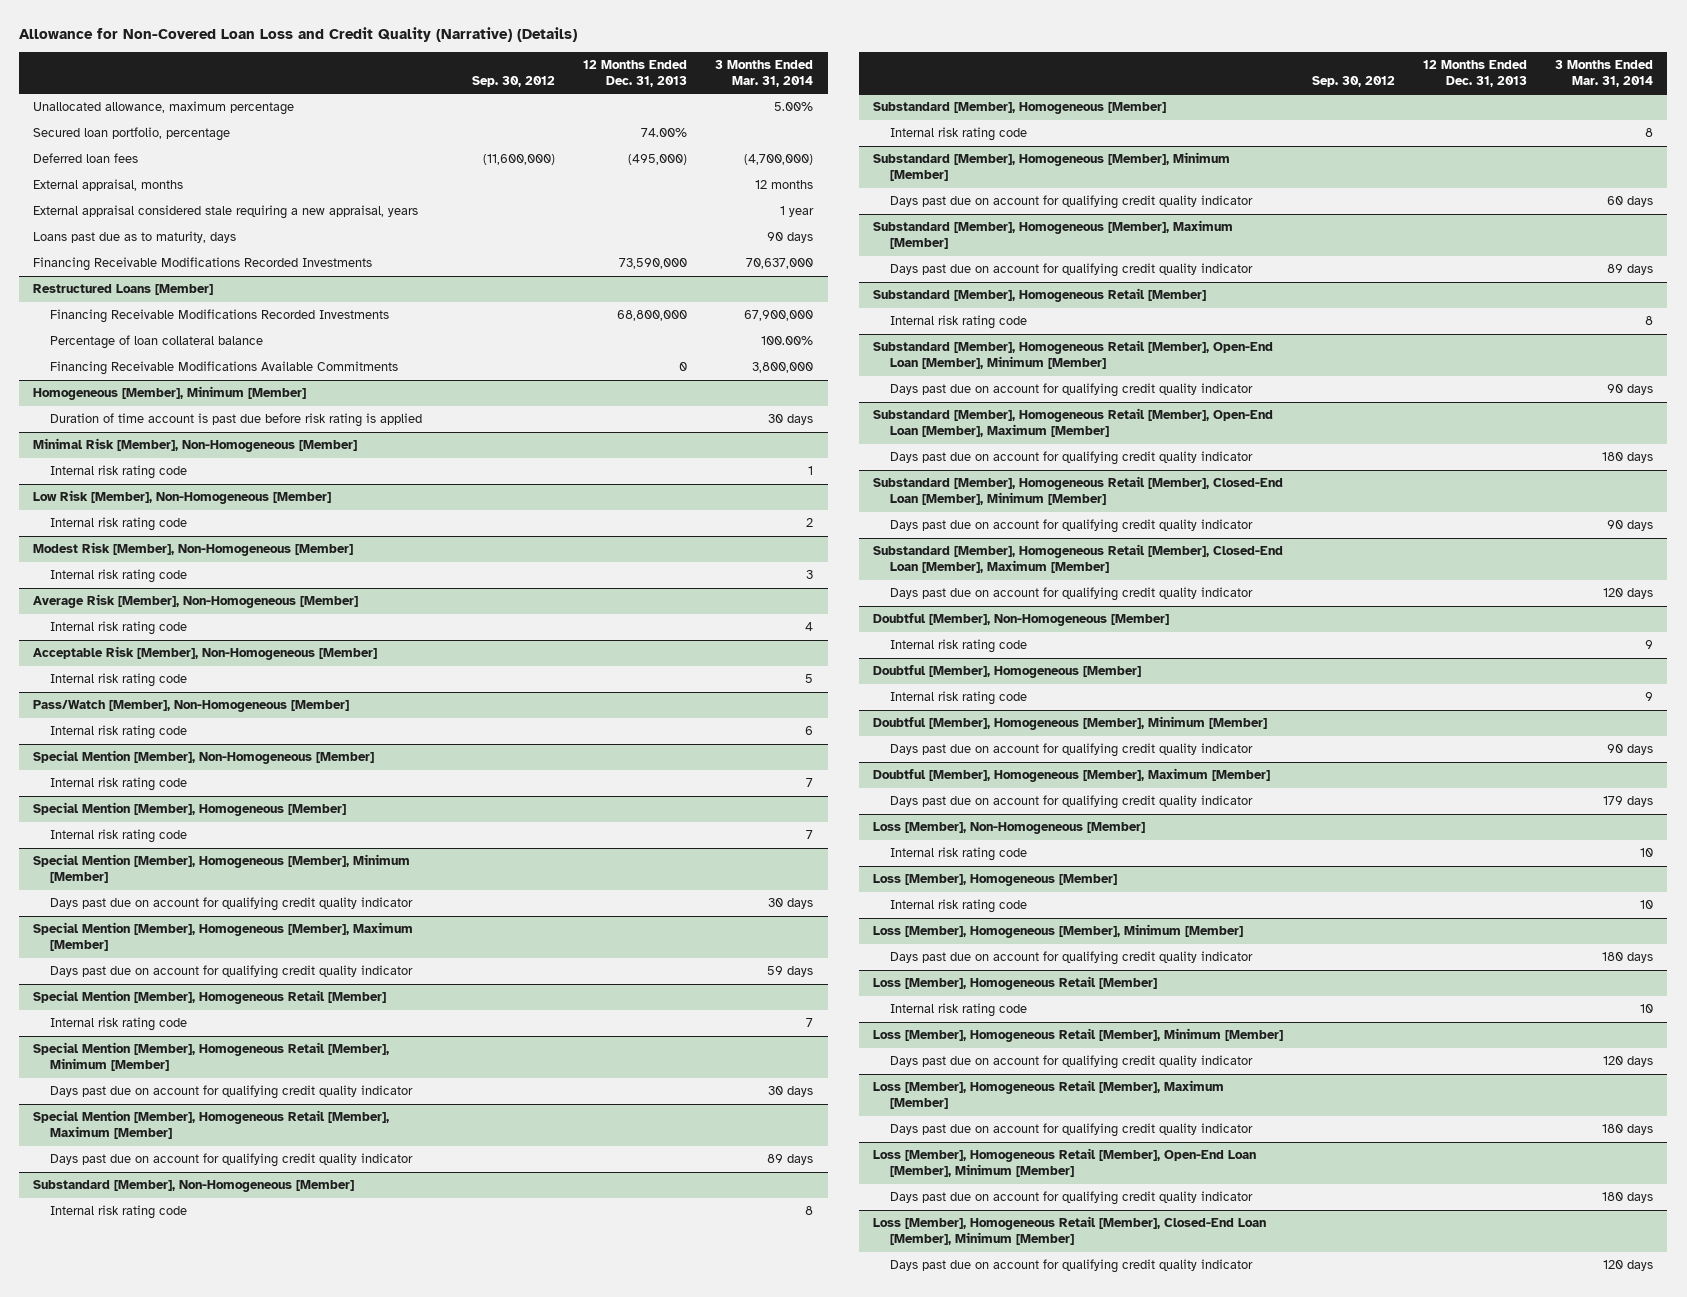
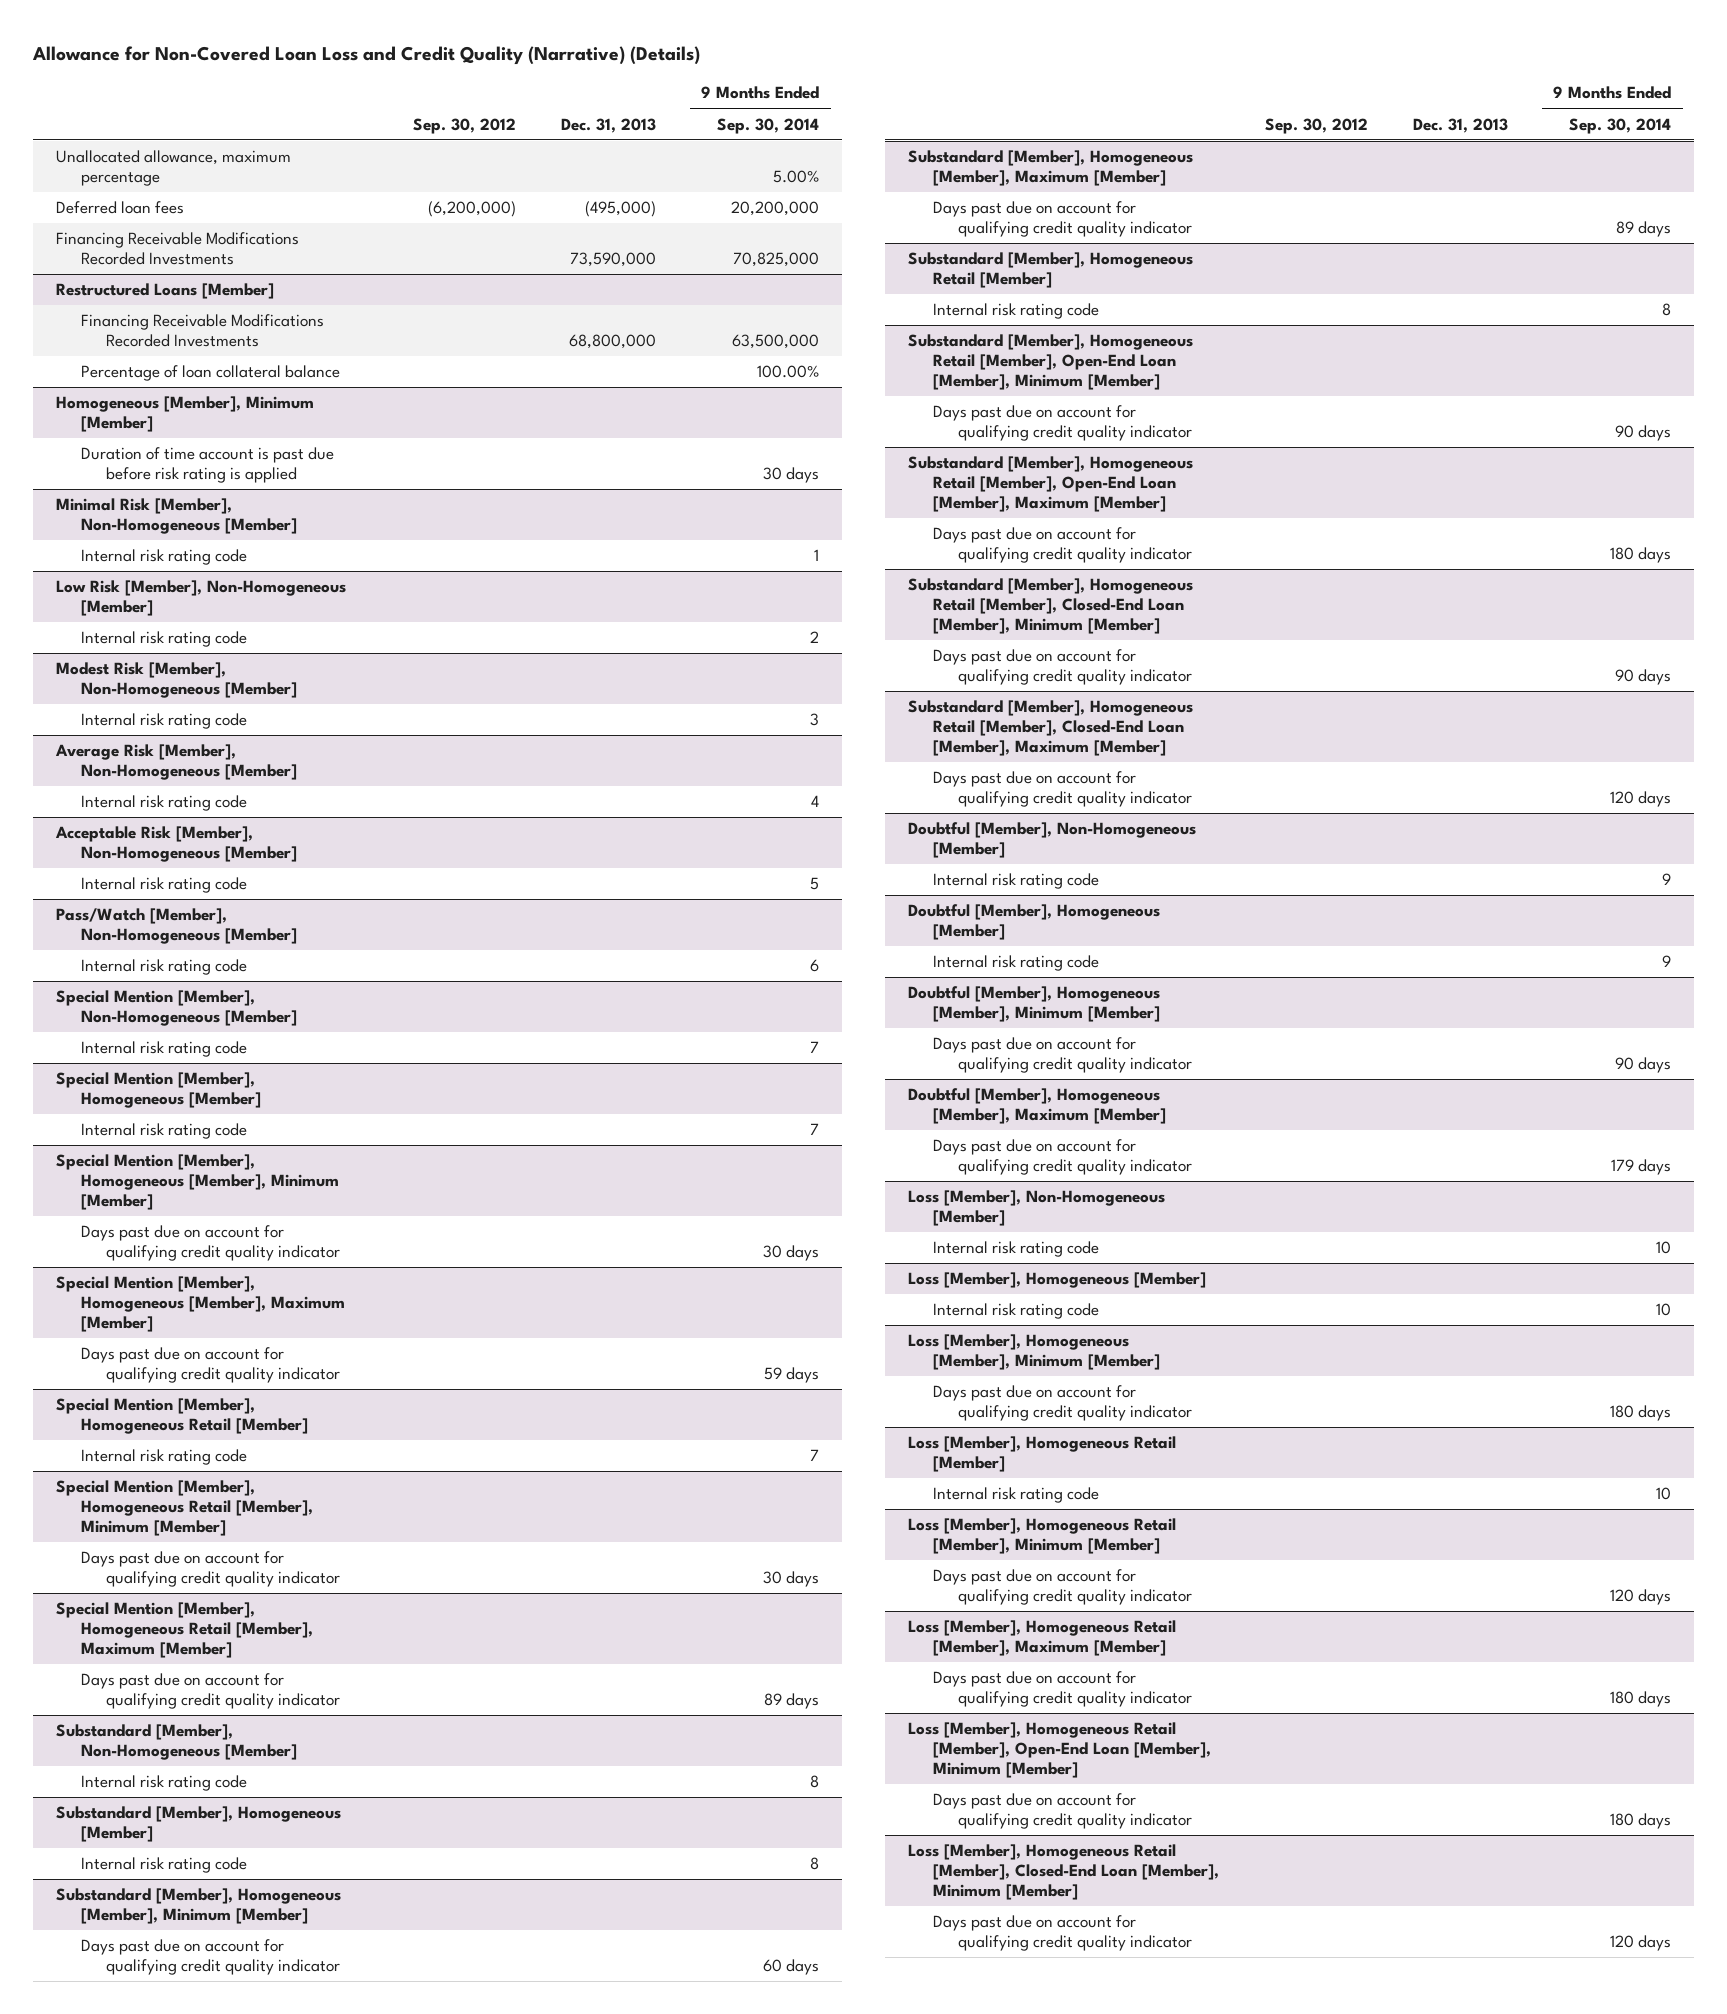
- | Sep. 30, 2012 | 12 Months Ended Dec. 31, 2013 | 3 Months Ended Mar. 31, 2014
+ | Sep. 30, 2012 | Dec. 31, 2013 | 9 Months Ended Sep. 30, 2014
- Secured loan portfolio, percentage | | 74.00% |
- Deferred loan fees | (11,600,000) | (495,000) | (4,700,000)
- External appraisal, months | | | 12 months
- External appraisal considered stale requiring a new appraisal, years | | | 1 year
- Loans past due as to maturity, days | | | 90 days
+ Deferred loan fees | (6,200,000) | (495,000) | 20,200,000
@ Restructured Loans [Member]
- Financing Receivable Modifications Available Commitments | | 0 | 3,800,000

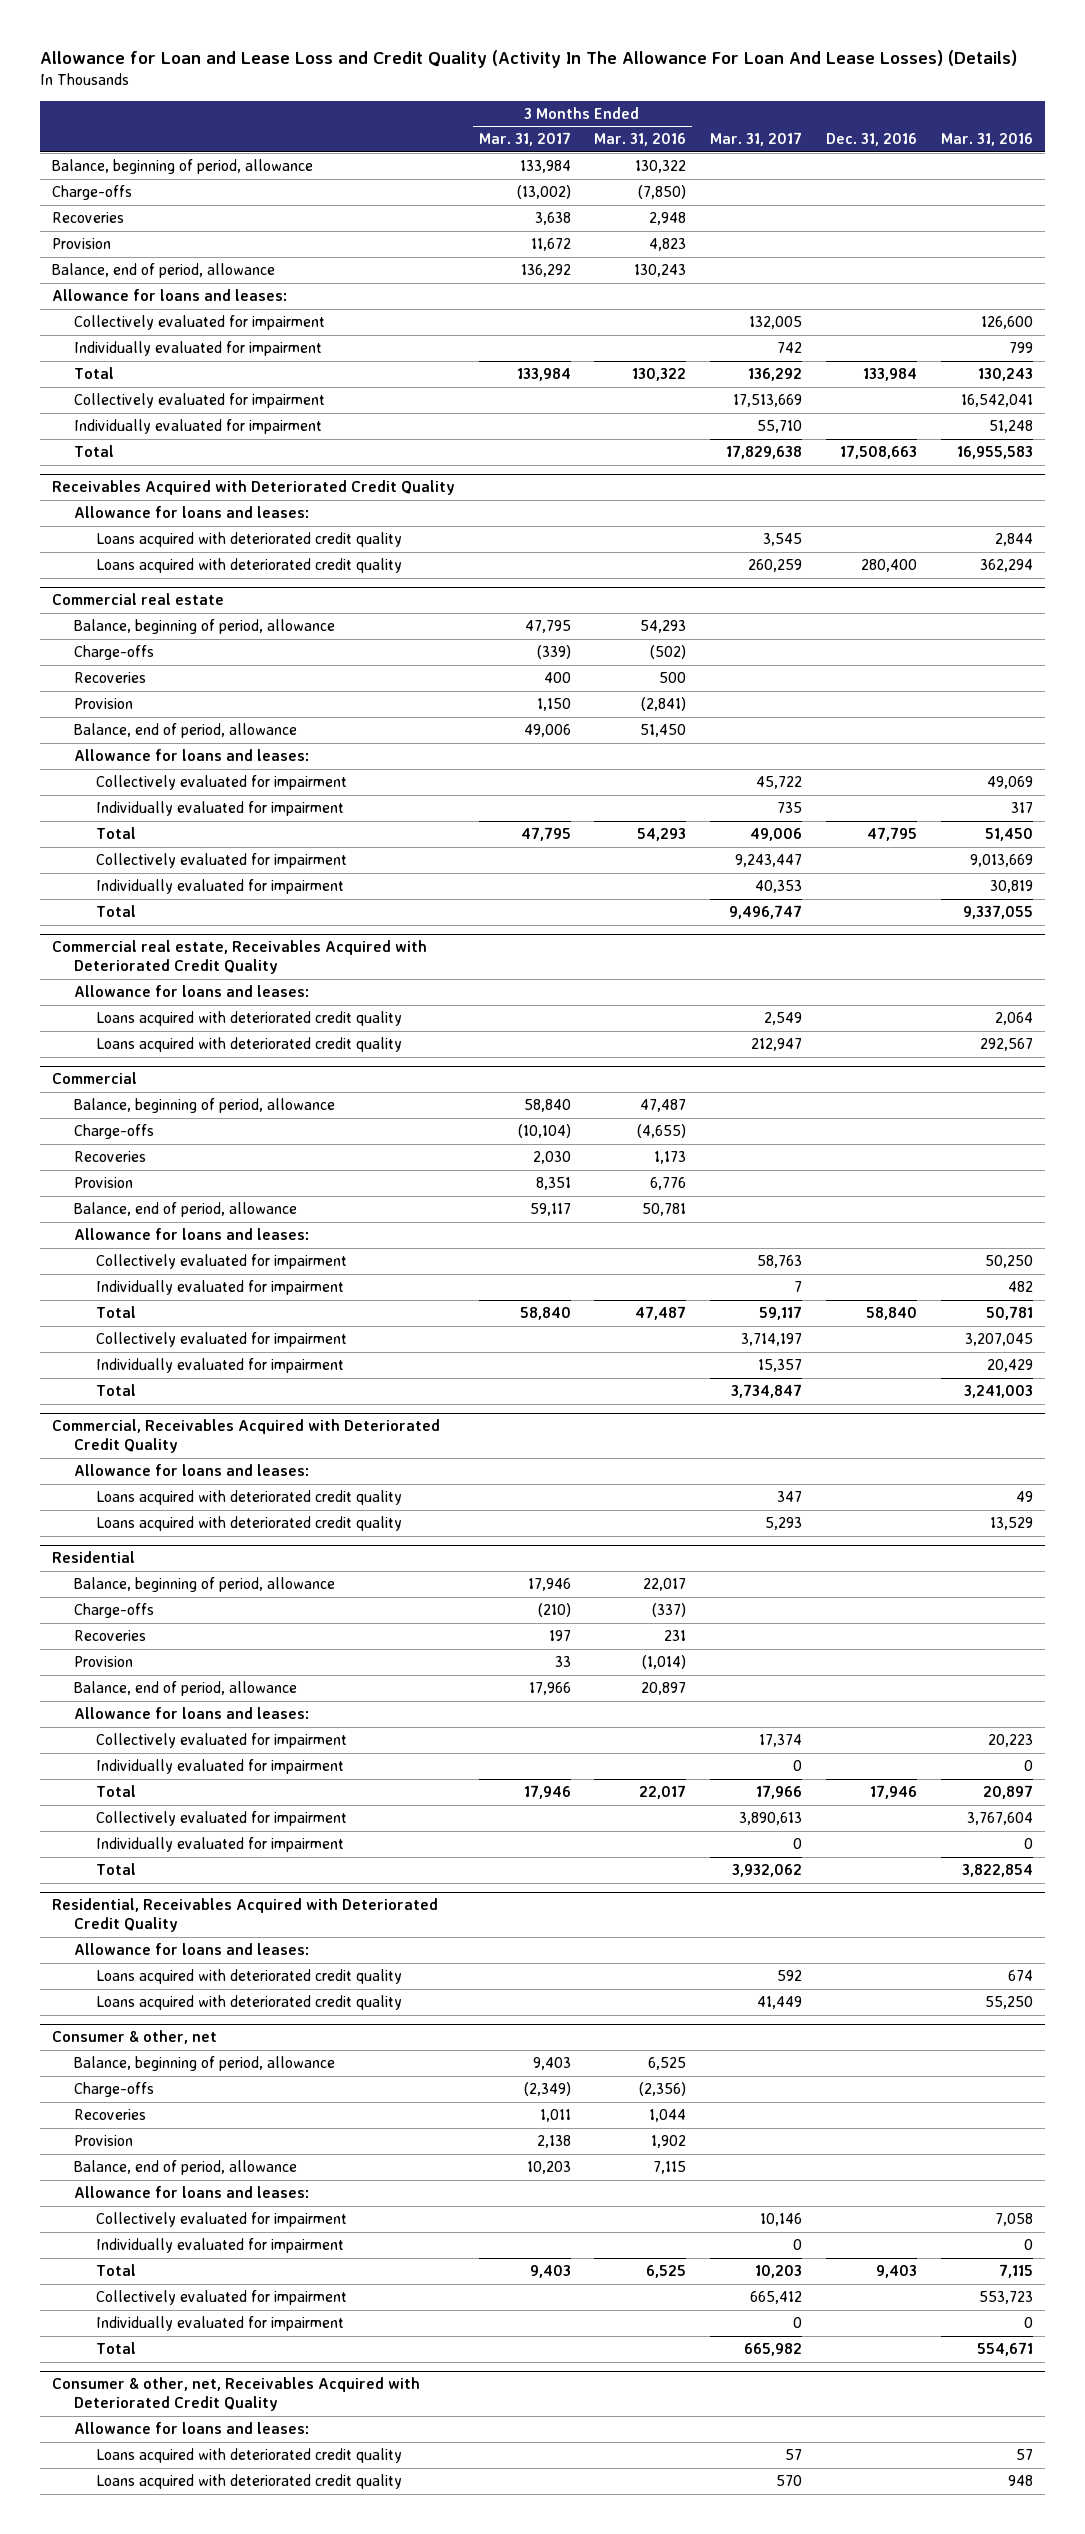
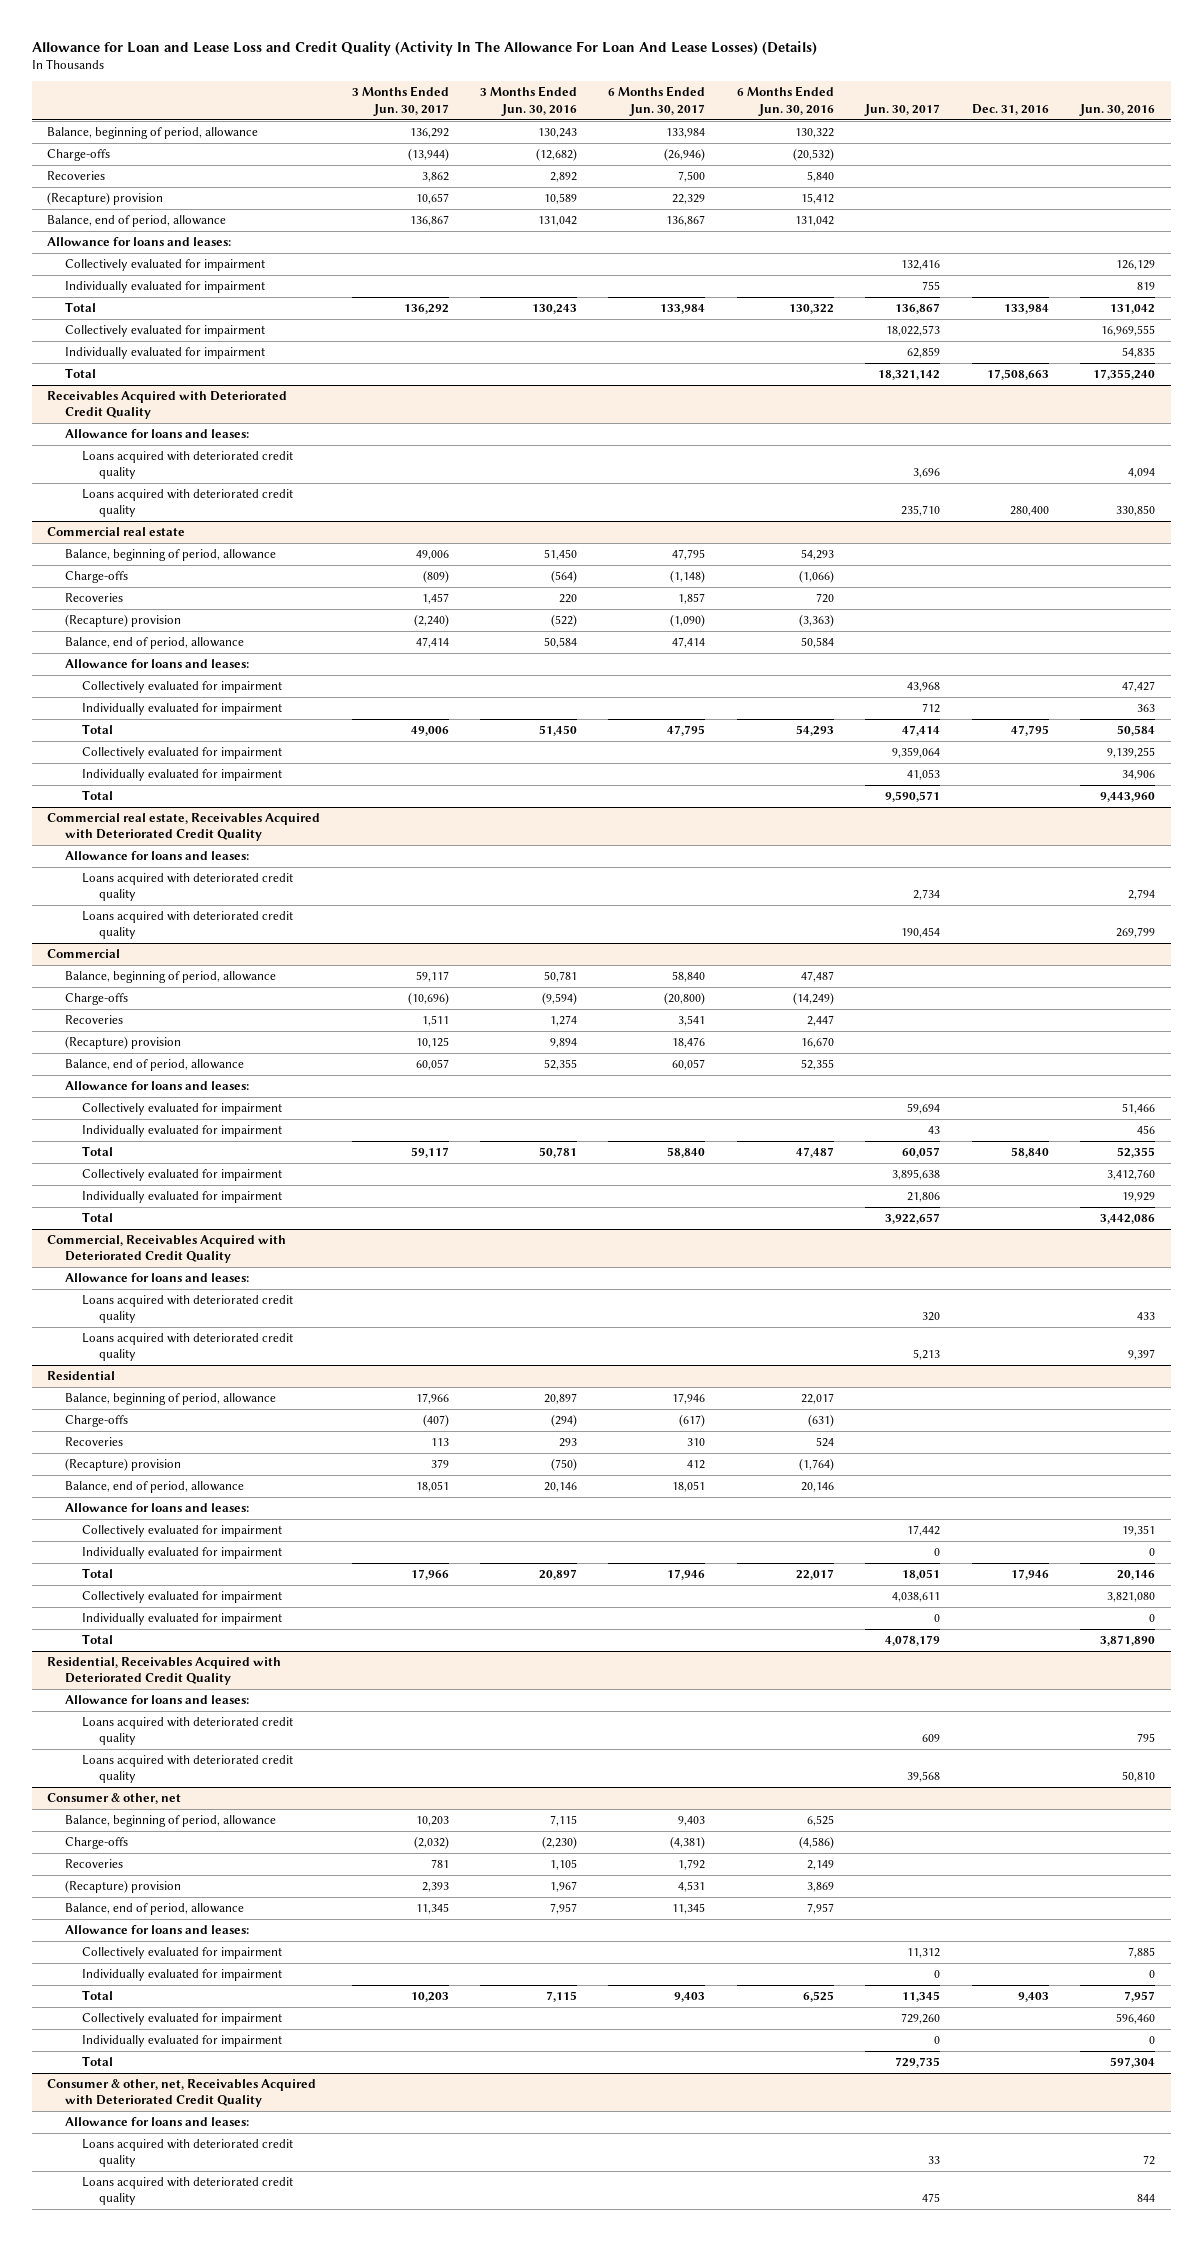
- | 3 Months Ended Mar. 31, 2017 | 3 Months Ended Mar. 31, 2016 | Mar. 31, 2017 | Dec. 31, 2016 | Mar. 31, 2016
+ | 3 Months Ended Jun. 30, 2017 | 3 Months Ended Jun. 30, 2016 | 6 Months Ended Jun. 30, 2017 | 6 Months Ended Jun. 30, 2016 | Jun. 30, 2017 | Dec. 31, 2016 | Jun. 30, 2016
- Provision | 11,672 | 4,823 | | |
+ (Recapture) provision | 10,657 | 10,589 | 22,329 | 15,412 | | |
@ Commercial real estate
- Provision | 1,150 | (2,841) | | |
+ (Recapture) provision | (2,240) | (522) | (1,090) | (3,363) | | |
@ Commercial
- Provision | 8,351 | 6,776 | | |
+ (Recapture) provision | 10,125 | 9,894 | 18,476 | 16,670 | | |
@ Residential
- Provision | 33 | (1,014) | | |
+ (Recapture) provision | 379 | (750) | 412 | (1,764) | | |
@ Consumer & other, net
- Provision | 2,138 | 1,902 | | |
+ (Recapture) provision | 2,393 | 1,967 | 4,531 | 3,869 | | |

